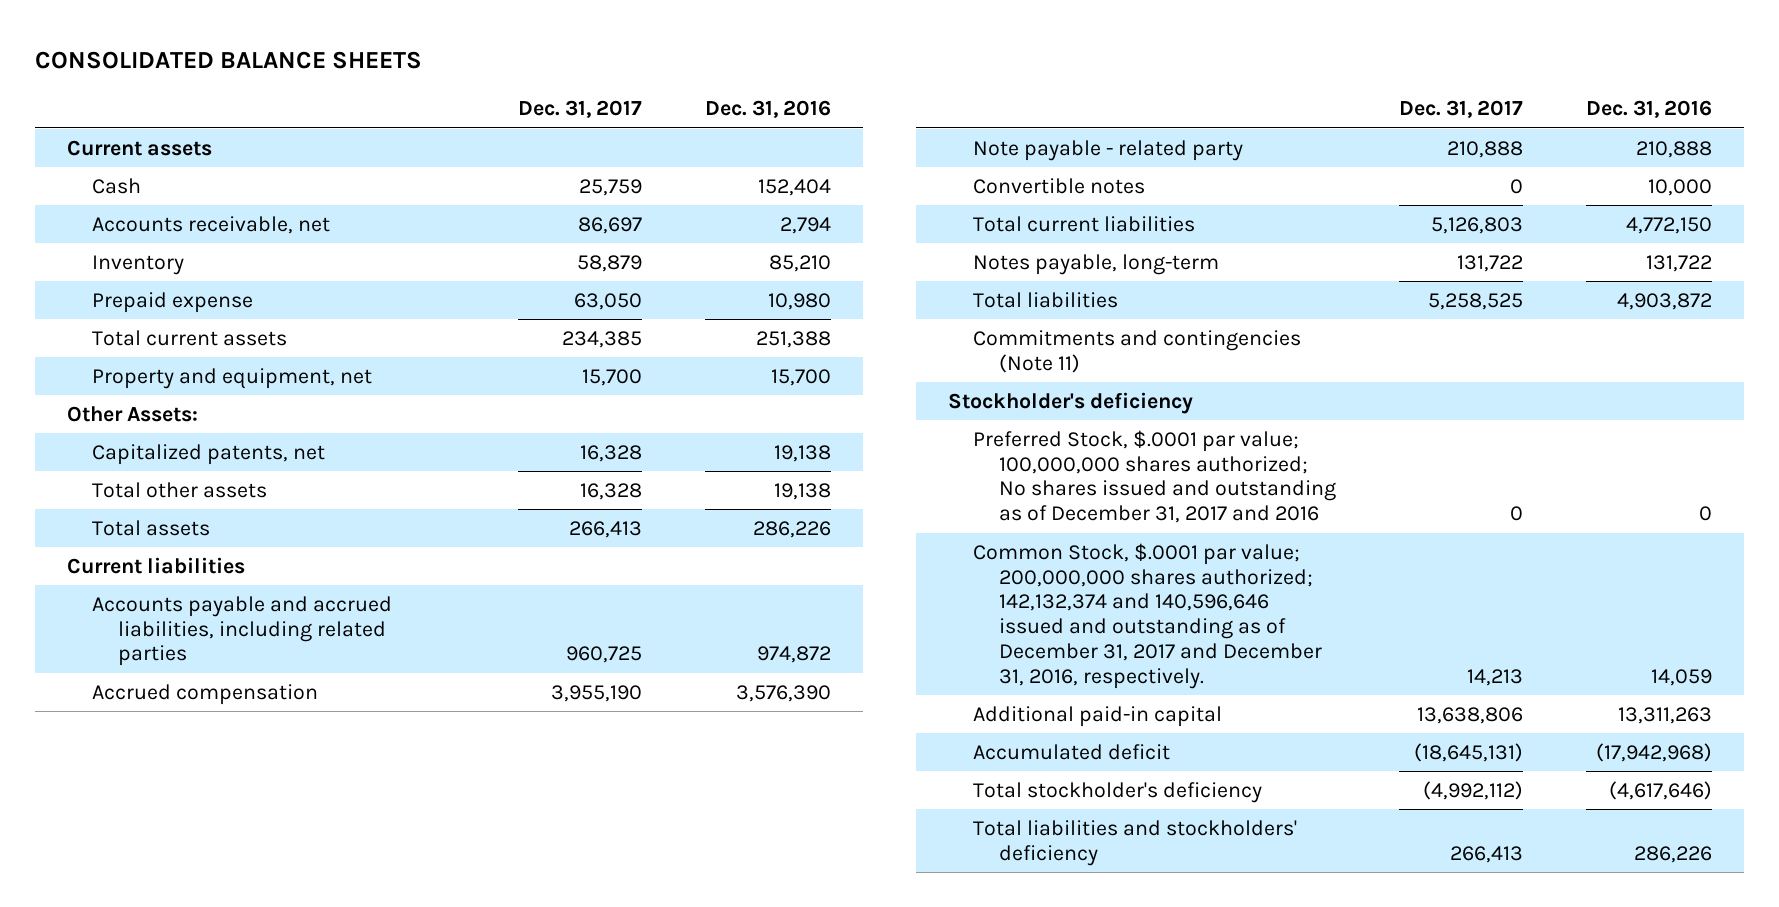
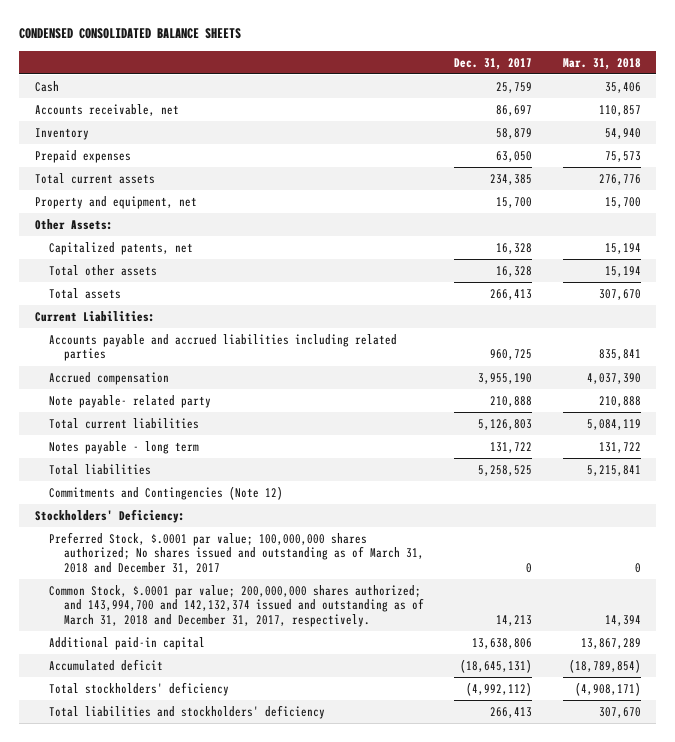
- CONSOLIDATED BALANCE SHEETS
+ CONDENSED CONSOLIDATED BALANCE SHEETS
- | Dec. 31, 2017 | Dec. 31, 2016
+ | Dec. 31, 2017 | Mar. 31, 2018
- Current assets
- Prepaid expense | 63,050 | 10,980
+ Prepaid expenses | 63,050 | 75,573
- Current liabilities
- Accounts payable and accrued liabilities, including related parties | 960,725 | 974,872
+ Current Liabilities:
+ Accounts payable and accrued liabilities including related parties | 960,725 | 835,841
- Note payable - related party | 210,888 | 210,888
- Convertible notes | 0 | 10,000
+ Note payable- related party | 210,888 | 210,888
- Notes payable, long-term | 131,722 | 131,722
+ Notes payable - long term | 131,722 | 131,722
- Commitments and contingencies (Note 11)
- Stockholder's deficiency
- Preferred Stock, $.0001 par value; 100,000,000 shares authorized; No shares issued and outstanding as of December 31, 2017 and 2016 | 0 | 0
- Common Stock, $.0001 par value; 200,000,000 shares authorized; 142,132,374 and 140,596,646 issued and outstanding as of December 31, 2017 and December 31, 2016, respectively. | 14,213 | 14,059
+ Commitments and Contingencies (Note 12)
+ Stockholders' Deficiency:
+ Preferred Stock, $.0001 par value; 100,000,000 shares authorized; No shares issued and outstanding as of March 31, 2018 and December 31, 2017 | 0 | 0
+ Common Stock, $.0001 par value; 200,000,000 shares authorized; and 143,994,700 and 142,132,374 issued and outstanding as of March 31, 2018 and December 31, 2017, respectively. | 14,213 | 14,394
- Total stockholder's deficiency | (4,992,112) | (4,617,646)
+ Total stockholders' deficiency | (4,992,112) | (4,908,171)

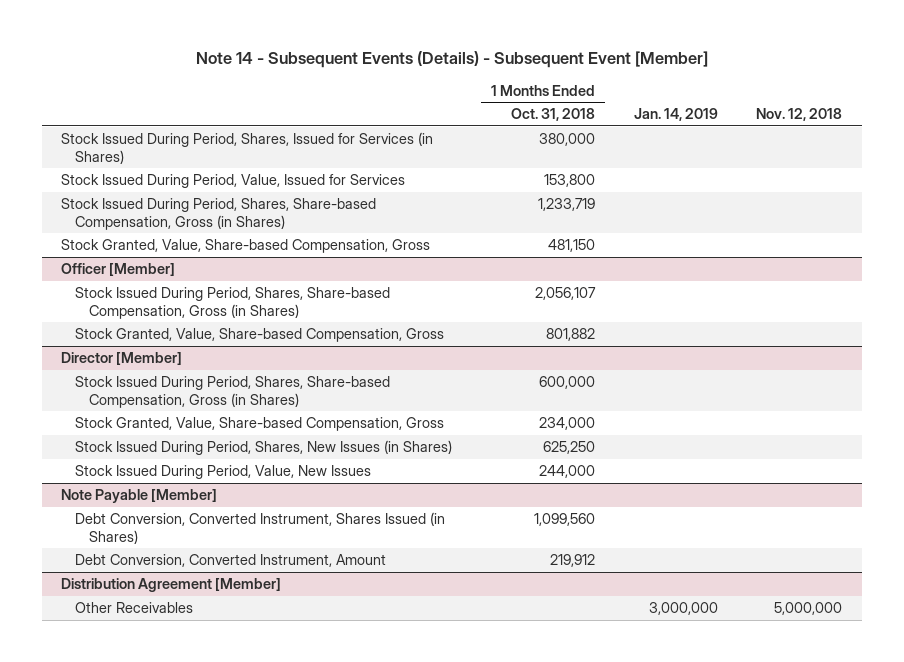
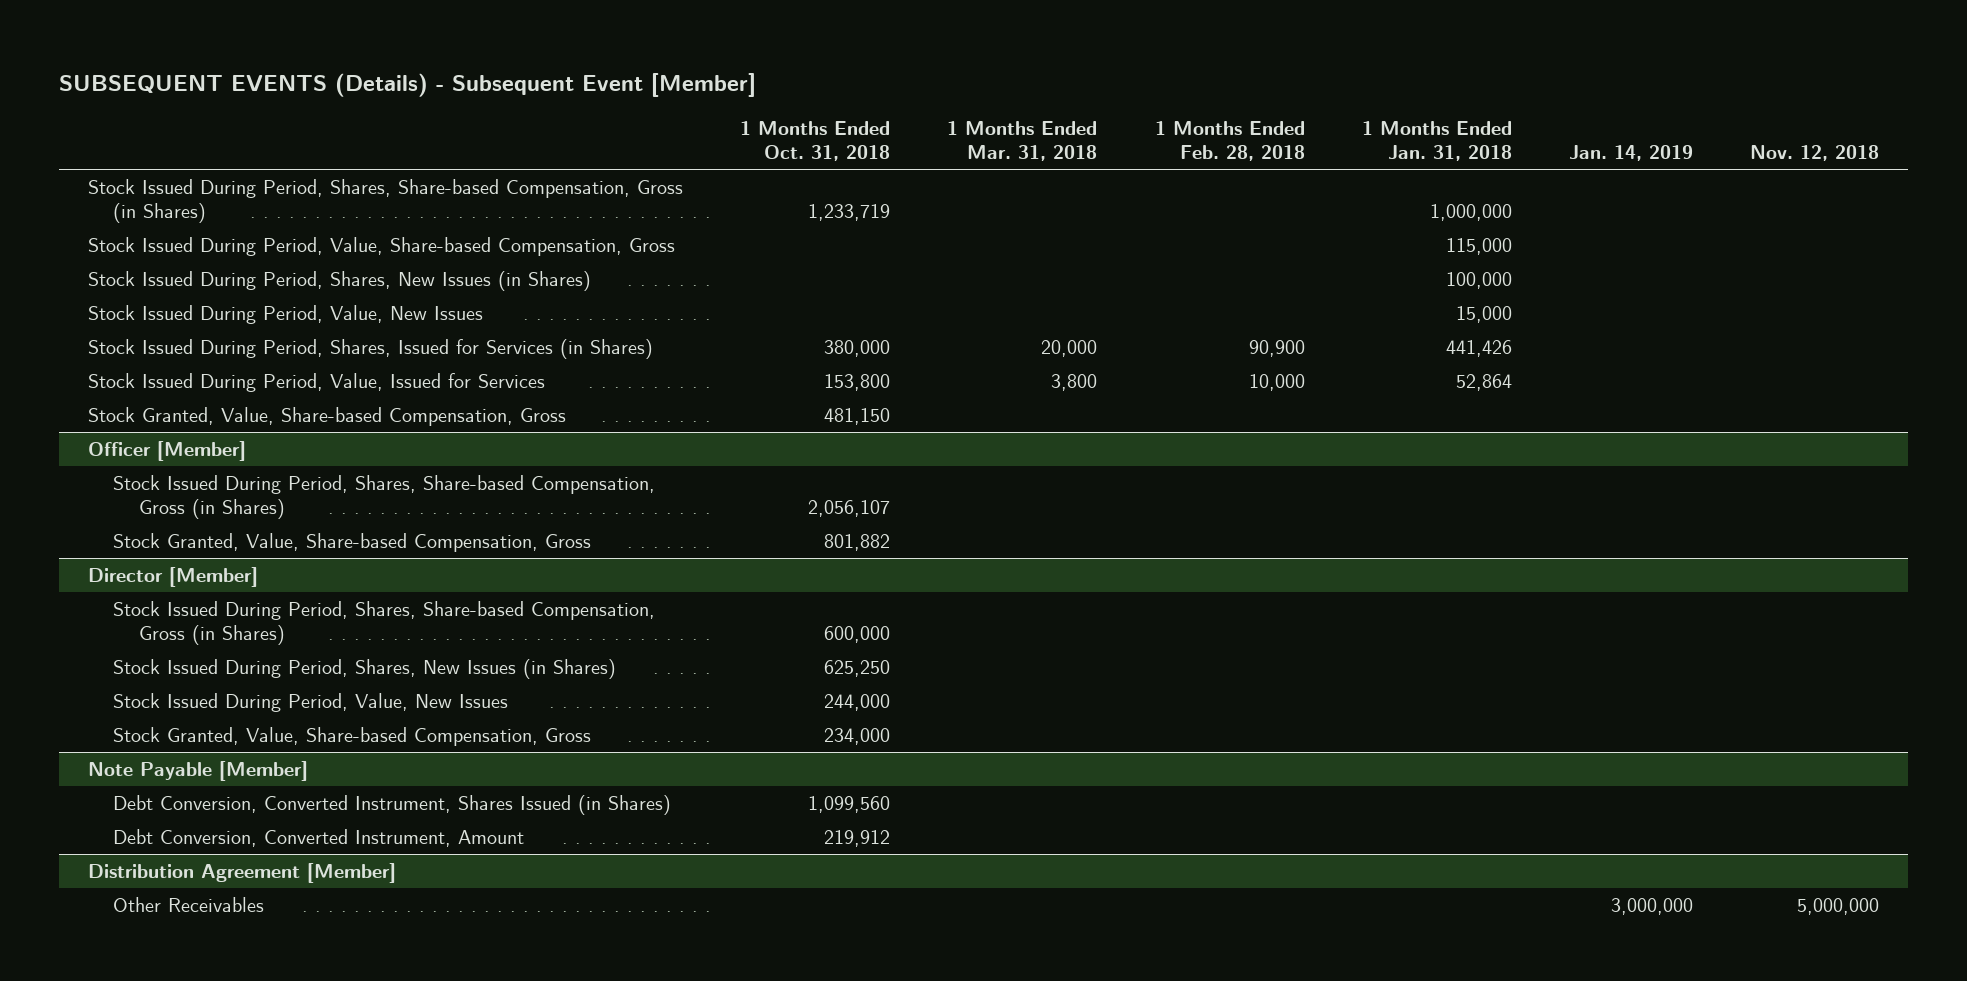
- Note 14 - Subsequent Events (Details) - Subsequent Event [Member]
+ SUBSEQUENT EVENTS (Details) - Subsequent Event [Member]
- | 1 Months Ended Oct. 31, 2018 | Jan. 14, 2019 | Nov. 12, 2018
+ | 1 Months Ended Oct. 31, 2018 | 1 Months Ended Mar. 31, 2018 | 1 Months Ended Feb. 28, 2018 | 1 Months Ended Jan. 31, 2018 | Jan. 14, 2019 | Nov. 12, 2018
moved up: Stock Issued During Period, Shares, Share-based Compensation, Gross (in Shares) | 1,233,719 | | | 1,000,000 | |
+ Stock Issued During Period, Value, Share-based Compensation, Gross | | | | 115,000 | |
+ Stock Issued During Period, Shares, New Issues (in Shares) | | | | 100,000 | |
+ Stock Issued During Period, Value, New Issues | | | | 15,000 | |
@ Director [Member]
moved down: Stock Granted, Value, Share-based Compensation, Gross | 234,000 | | | | |

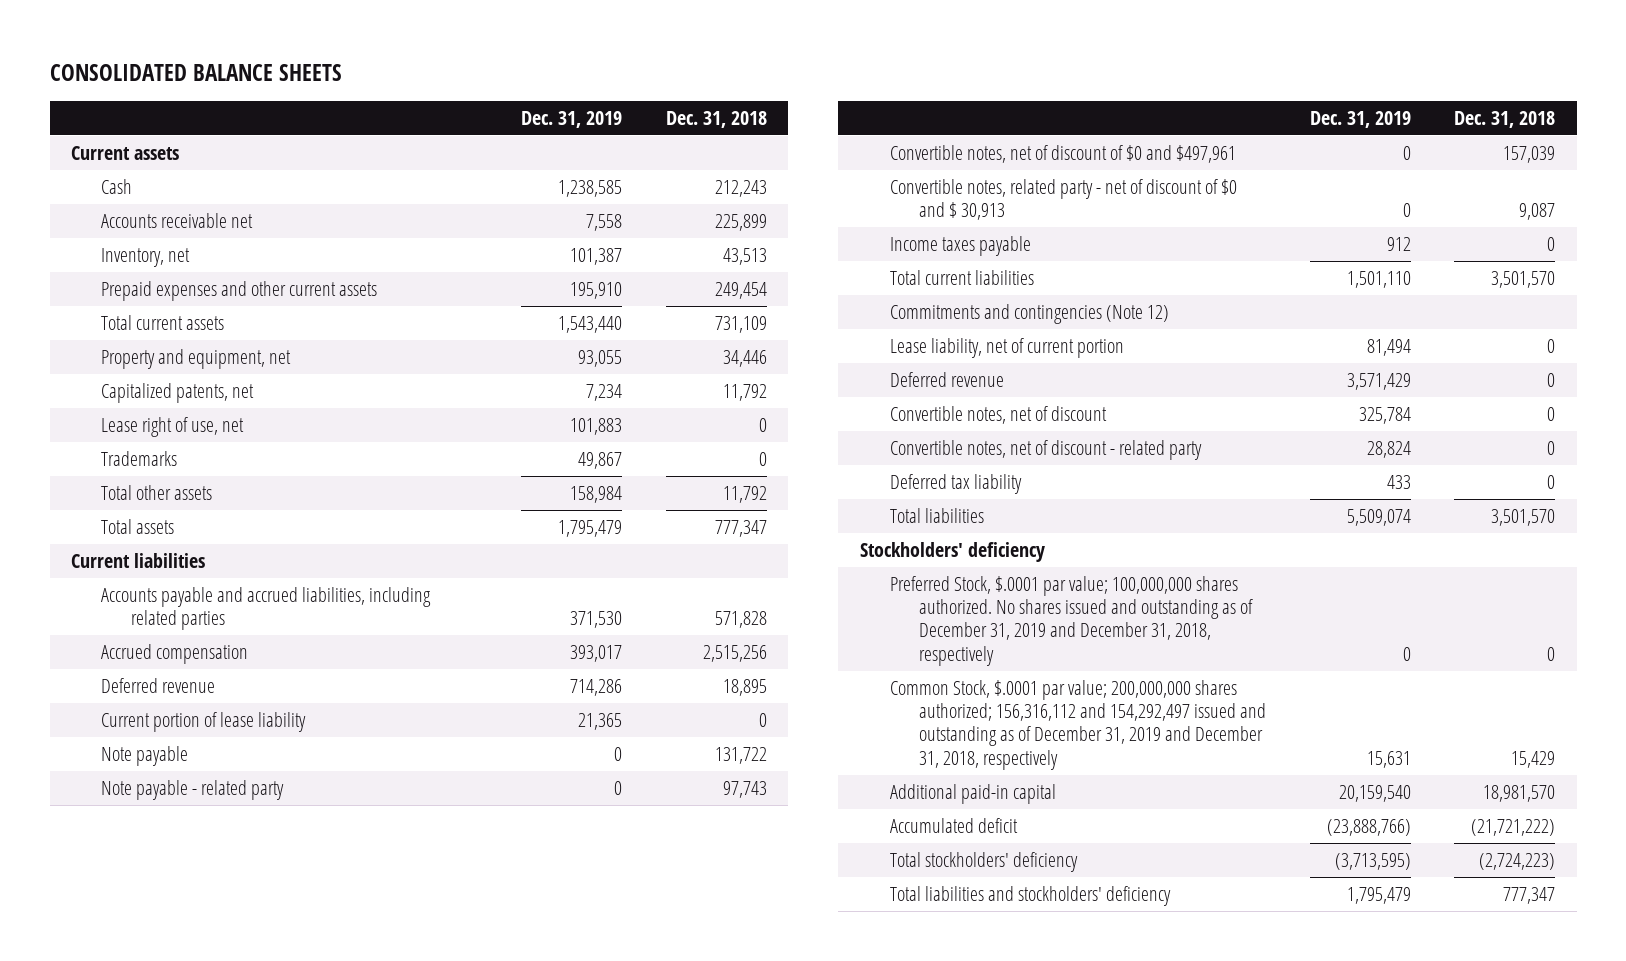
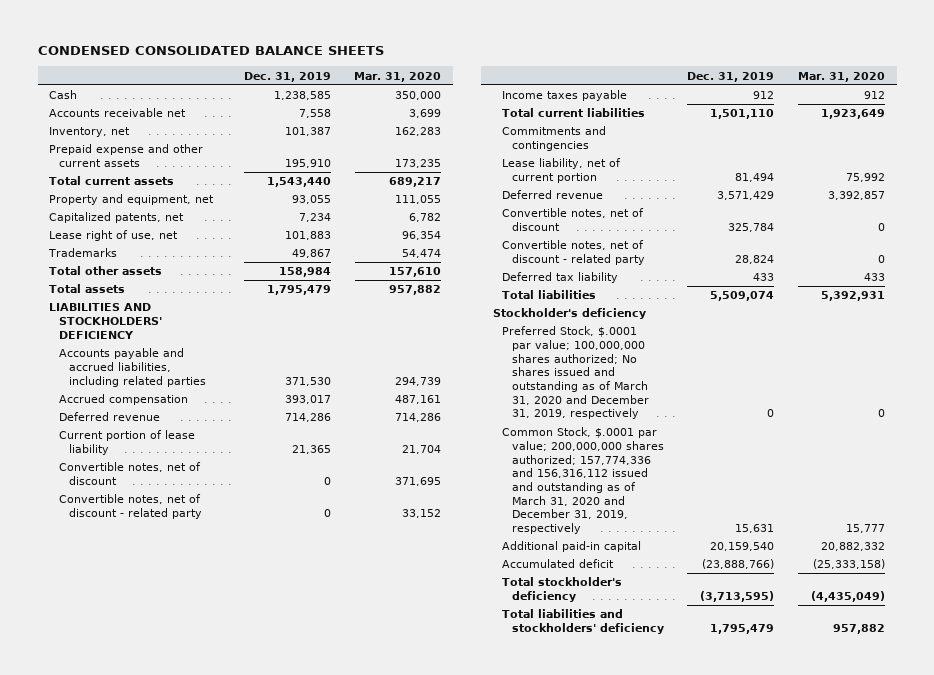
- CONSOLIDATED BALANCE SHEETS
+ CONDENSED CONSOLIDATED BALANCE SHEETS
- | Dec. 31, 2019 | Dec. 31, 2018
+ | Dec. 31, 2019 | Mar. 31, 2020
- Current assets
- Prepaid expenses and other current assets | 195,910 | 249,454
+ Prepaid expense and other current assets | 195,910 | 173,235
- Current liabilities
+ LIABILITIES AND STOCKHOLDERS' DEFICIENCY
- Note payable | 0 | 131,722
- Note payable - related party | 0 | 97,743
- Convertible notes, net of discount of $0 and $497,961 | 0 | 157,039
- Convertible notes, related party - net of discount of $0 and $ 30,913 | 0 | 9,087
+ Convertible notes, net of discount | 0 | 371,695
+ Convertible notes, net of discount - related party | 0 | 33,152
- Commitments and contingencies (Note 12)
+ Commitments and contingencies
- Stockholders' deficiency
- Preferred Stock, $.0001 par value; 100,000,000 shares authorized. No shares issued and outstanding as of December 31, 2019 and December 31, 2018, respectively | 0 | 0
- Common Stock, $.0001 par value; 200,000,000 shares authorized; 156,316,112 and 154,292,497 issued and outstanding as of December 31, 2019 and December 31, 2018, respectively | 15,631 | 15,429
+ Stockholder's deficiency
+ Preferred Stock, $.0001 par value; 100,000,000 shares authorized; No shares issued and outstanding as of March 31, 2020 and December 31, 2019, respectively | 0 | 0
+ Common Stock, $.0001 par value; 200,000,000 shares authorized; 157,774,336 and 156,316,112 issued and outstanding as of March 31, 2020 and December 31, 2019, respectively | 15,631 | 15,777
- Total stockholders' deficiency | (3,713,595) | (2,724,223)
+ Total stockholder's deficiency | (3,713,595) | (4,435,049)

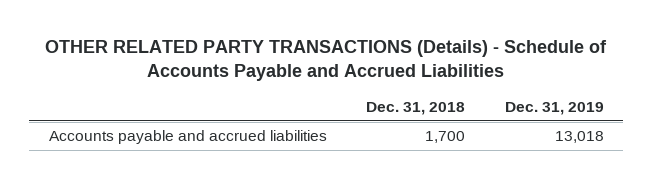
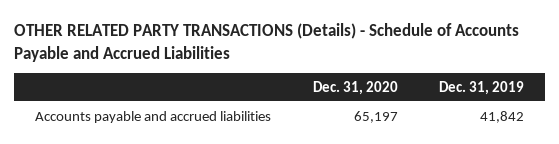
- | Dec. 31, 2018 | Dec. 31, 2019
+ | Dec. 31, 2020 | Dec. 31, 2019
- Accounts payable and accrued liabilities | 1,700 | 13,018
+ Accounts payable and accrued liabilities | 65,197 | 41,842

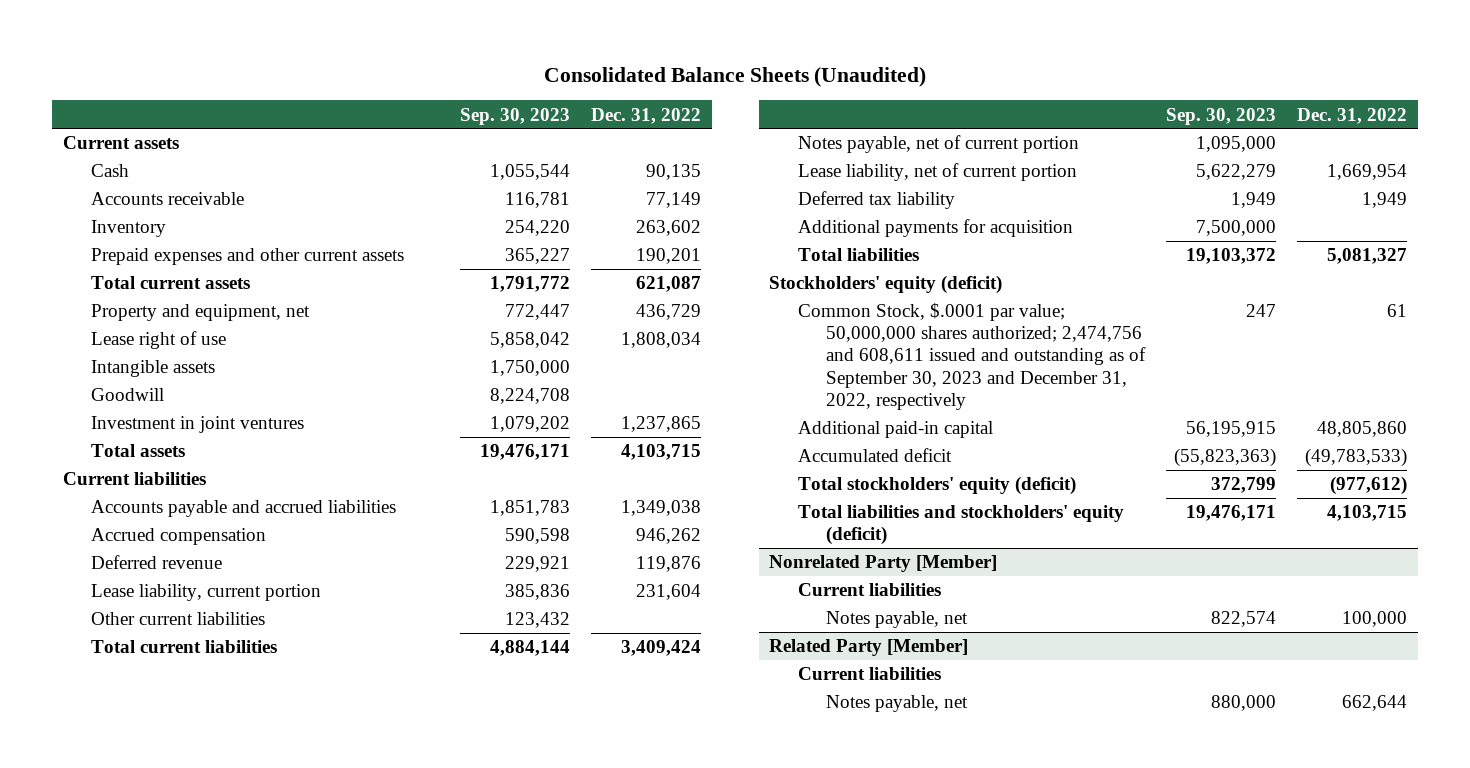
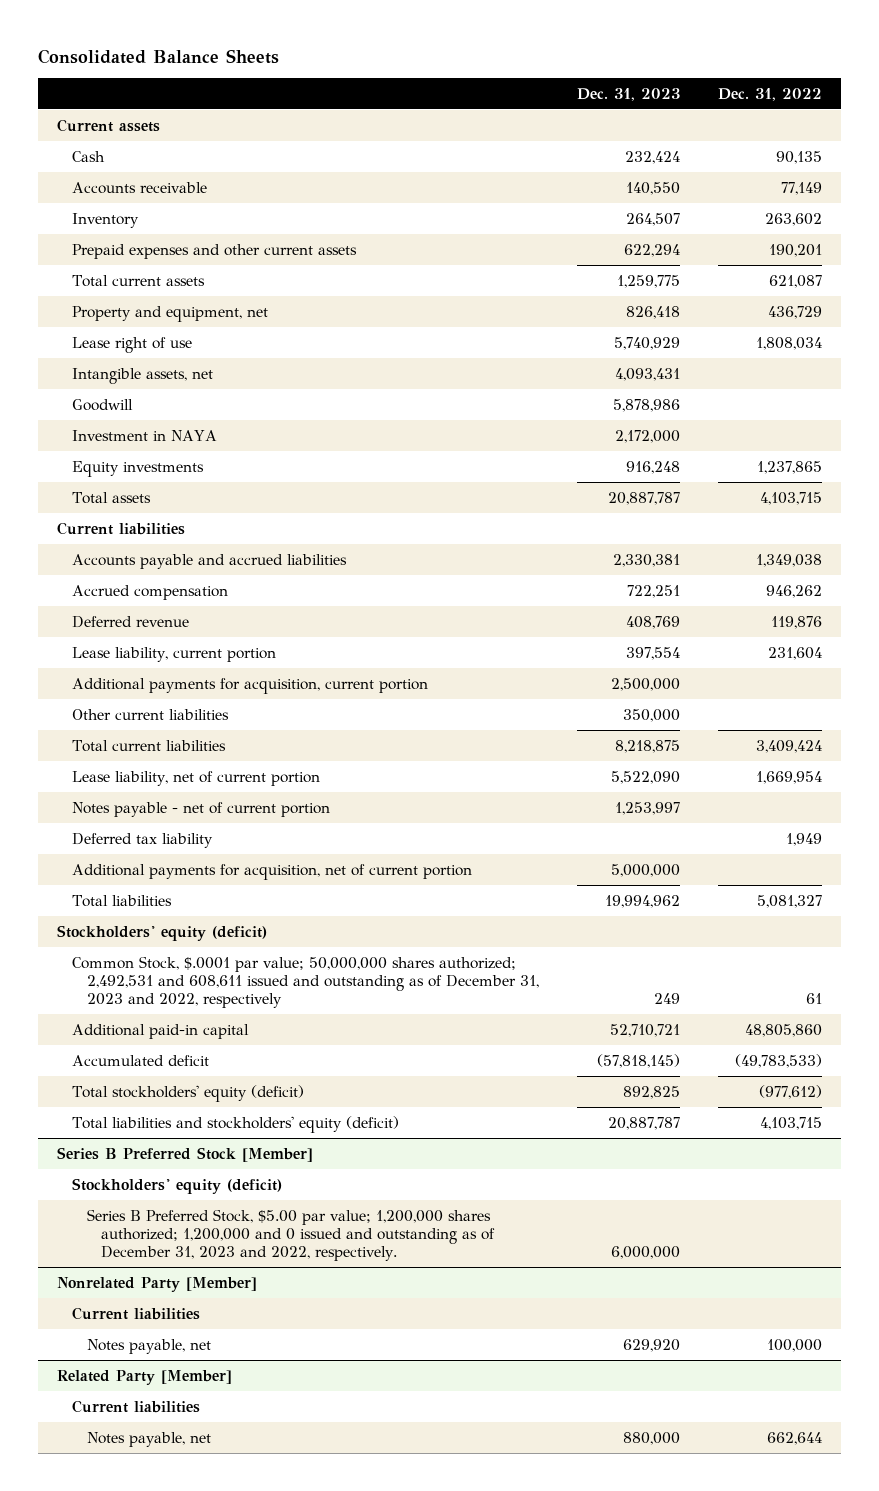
- Consolidated Balance Sheets (Unaudited)
+ Consolidated Balance Sheets
- | Sep. 30, 2023 | Dec. 31, 2022
+ | Dec. 31, 2023 | Dec. 31, 2022
- Intangible assets | 1,750,000 |
+ Intangible assets, net | 4,093,431 |
- Investment in joint ventures | 1,079,202 | 1,237,865
+ Investment in NAYA | 2,172,000 |
+ Equity investments | 916,248 | 1,237,865
+ Additional payments for acquisition, current portion | 2,500,000 |
- Notes payable, net of current portion | 1,095,000 |
+ Notes payable - net of current portion | 1,253,997 |
- Additional payments for acquisition | 7,500,000 |
+ Additional payments for acquisition, net of current portion | 5,000,000 |
- Common Stock, $.0001 par value; 50,000,000 shares authorized; 2,474,756 and 608,611 issued and outstanding as of September 30, 2023 and December 31, 2022, respectively | 247 | 61
+ Common Stock, $.0001 par value; 50,000,000 shares authorized; 2,492,531 and 608,611 issued and outstanding as of December 31, 2023 and 2022, respectively | 249 | 61
+ Series B Preferred Stock [Member]
+ Stockholders' equity (deficit)
+ Series B Preferred Stock, $5.00 par value; 1,200,000 shares authorized; 1,200,000 and 0 issued and outstanding as of December 31, 2023 and 2022, respectively. | 6,000,000 |

